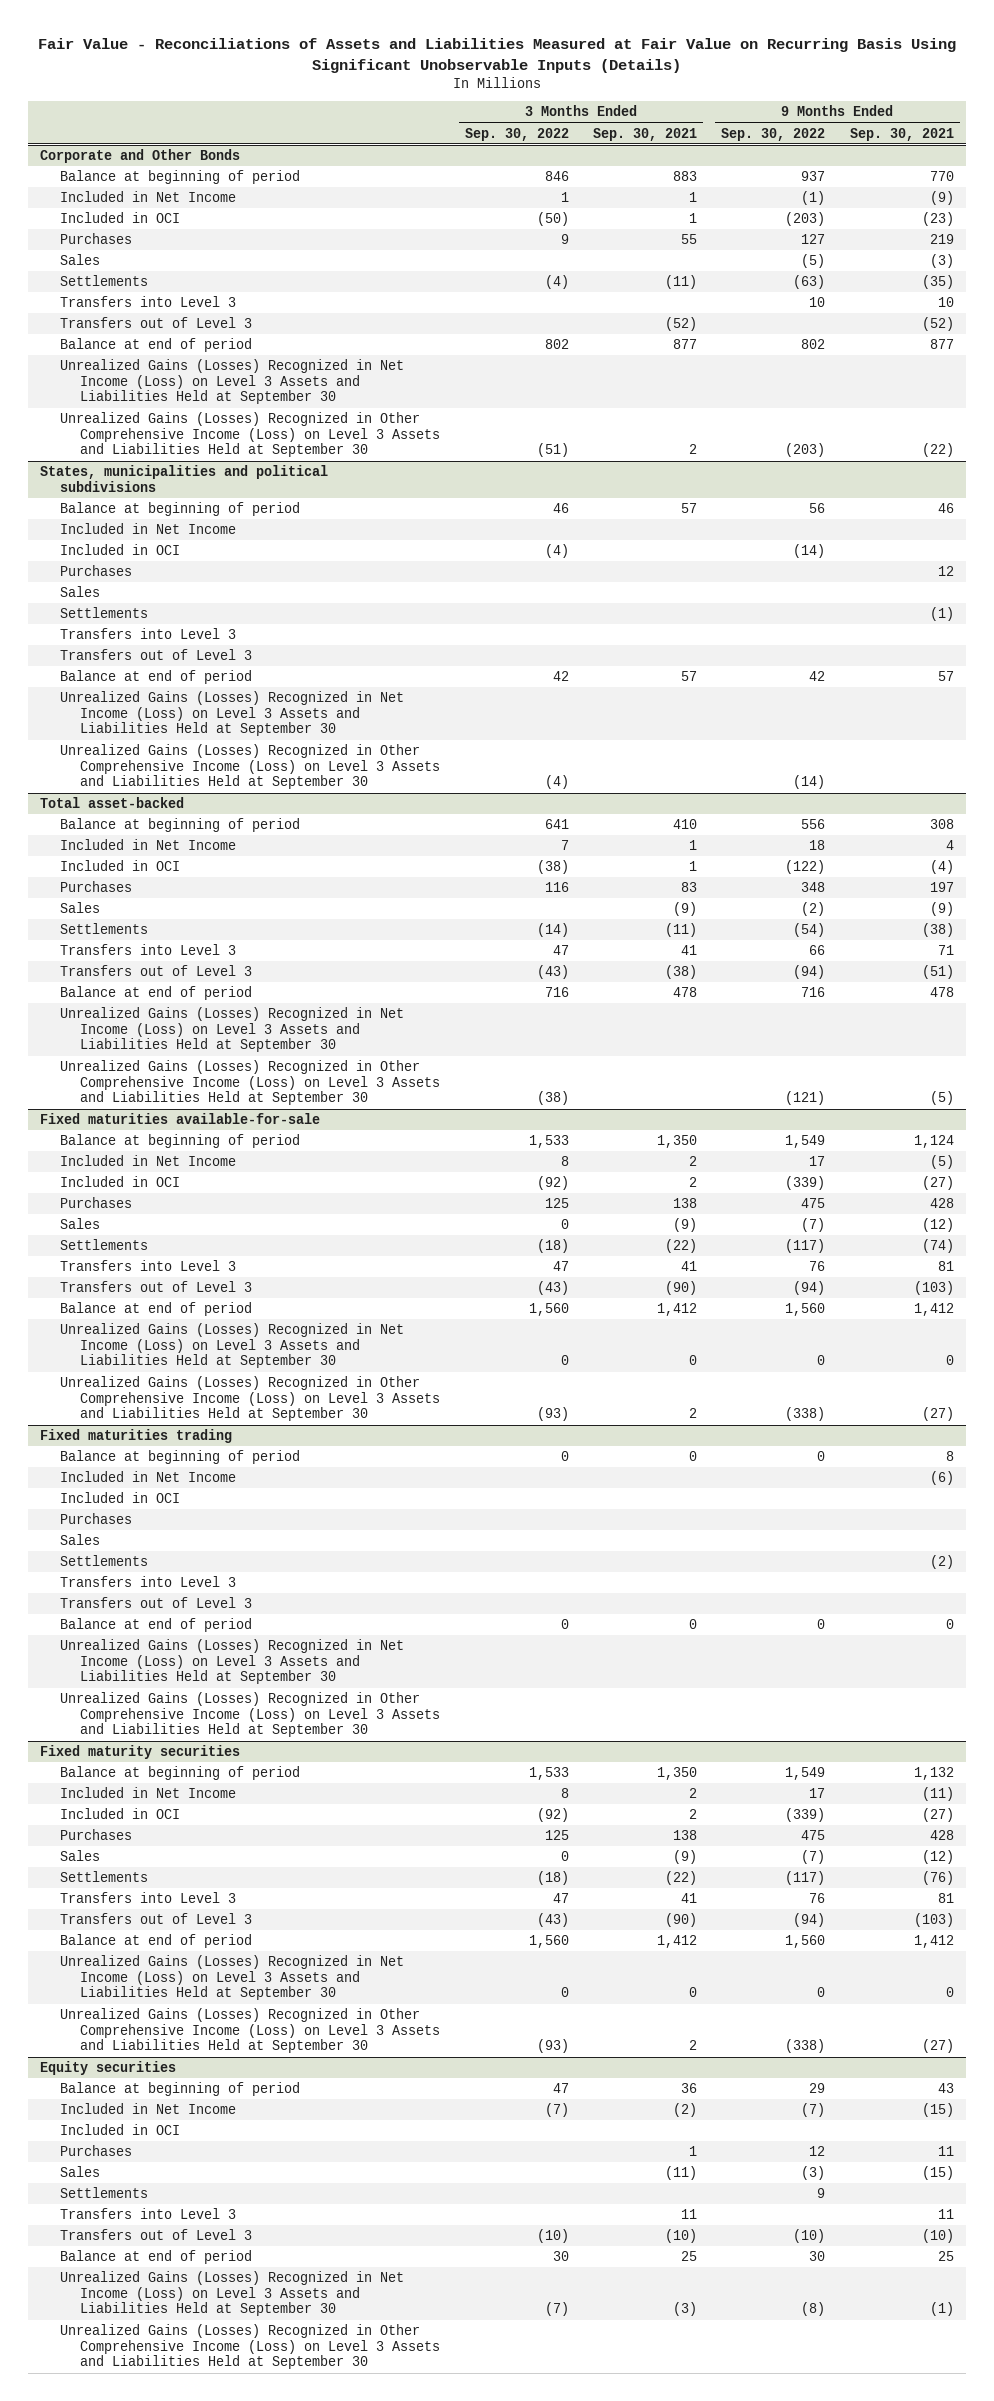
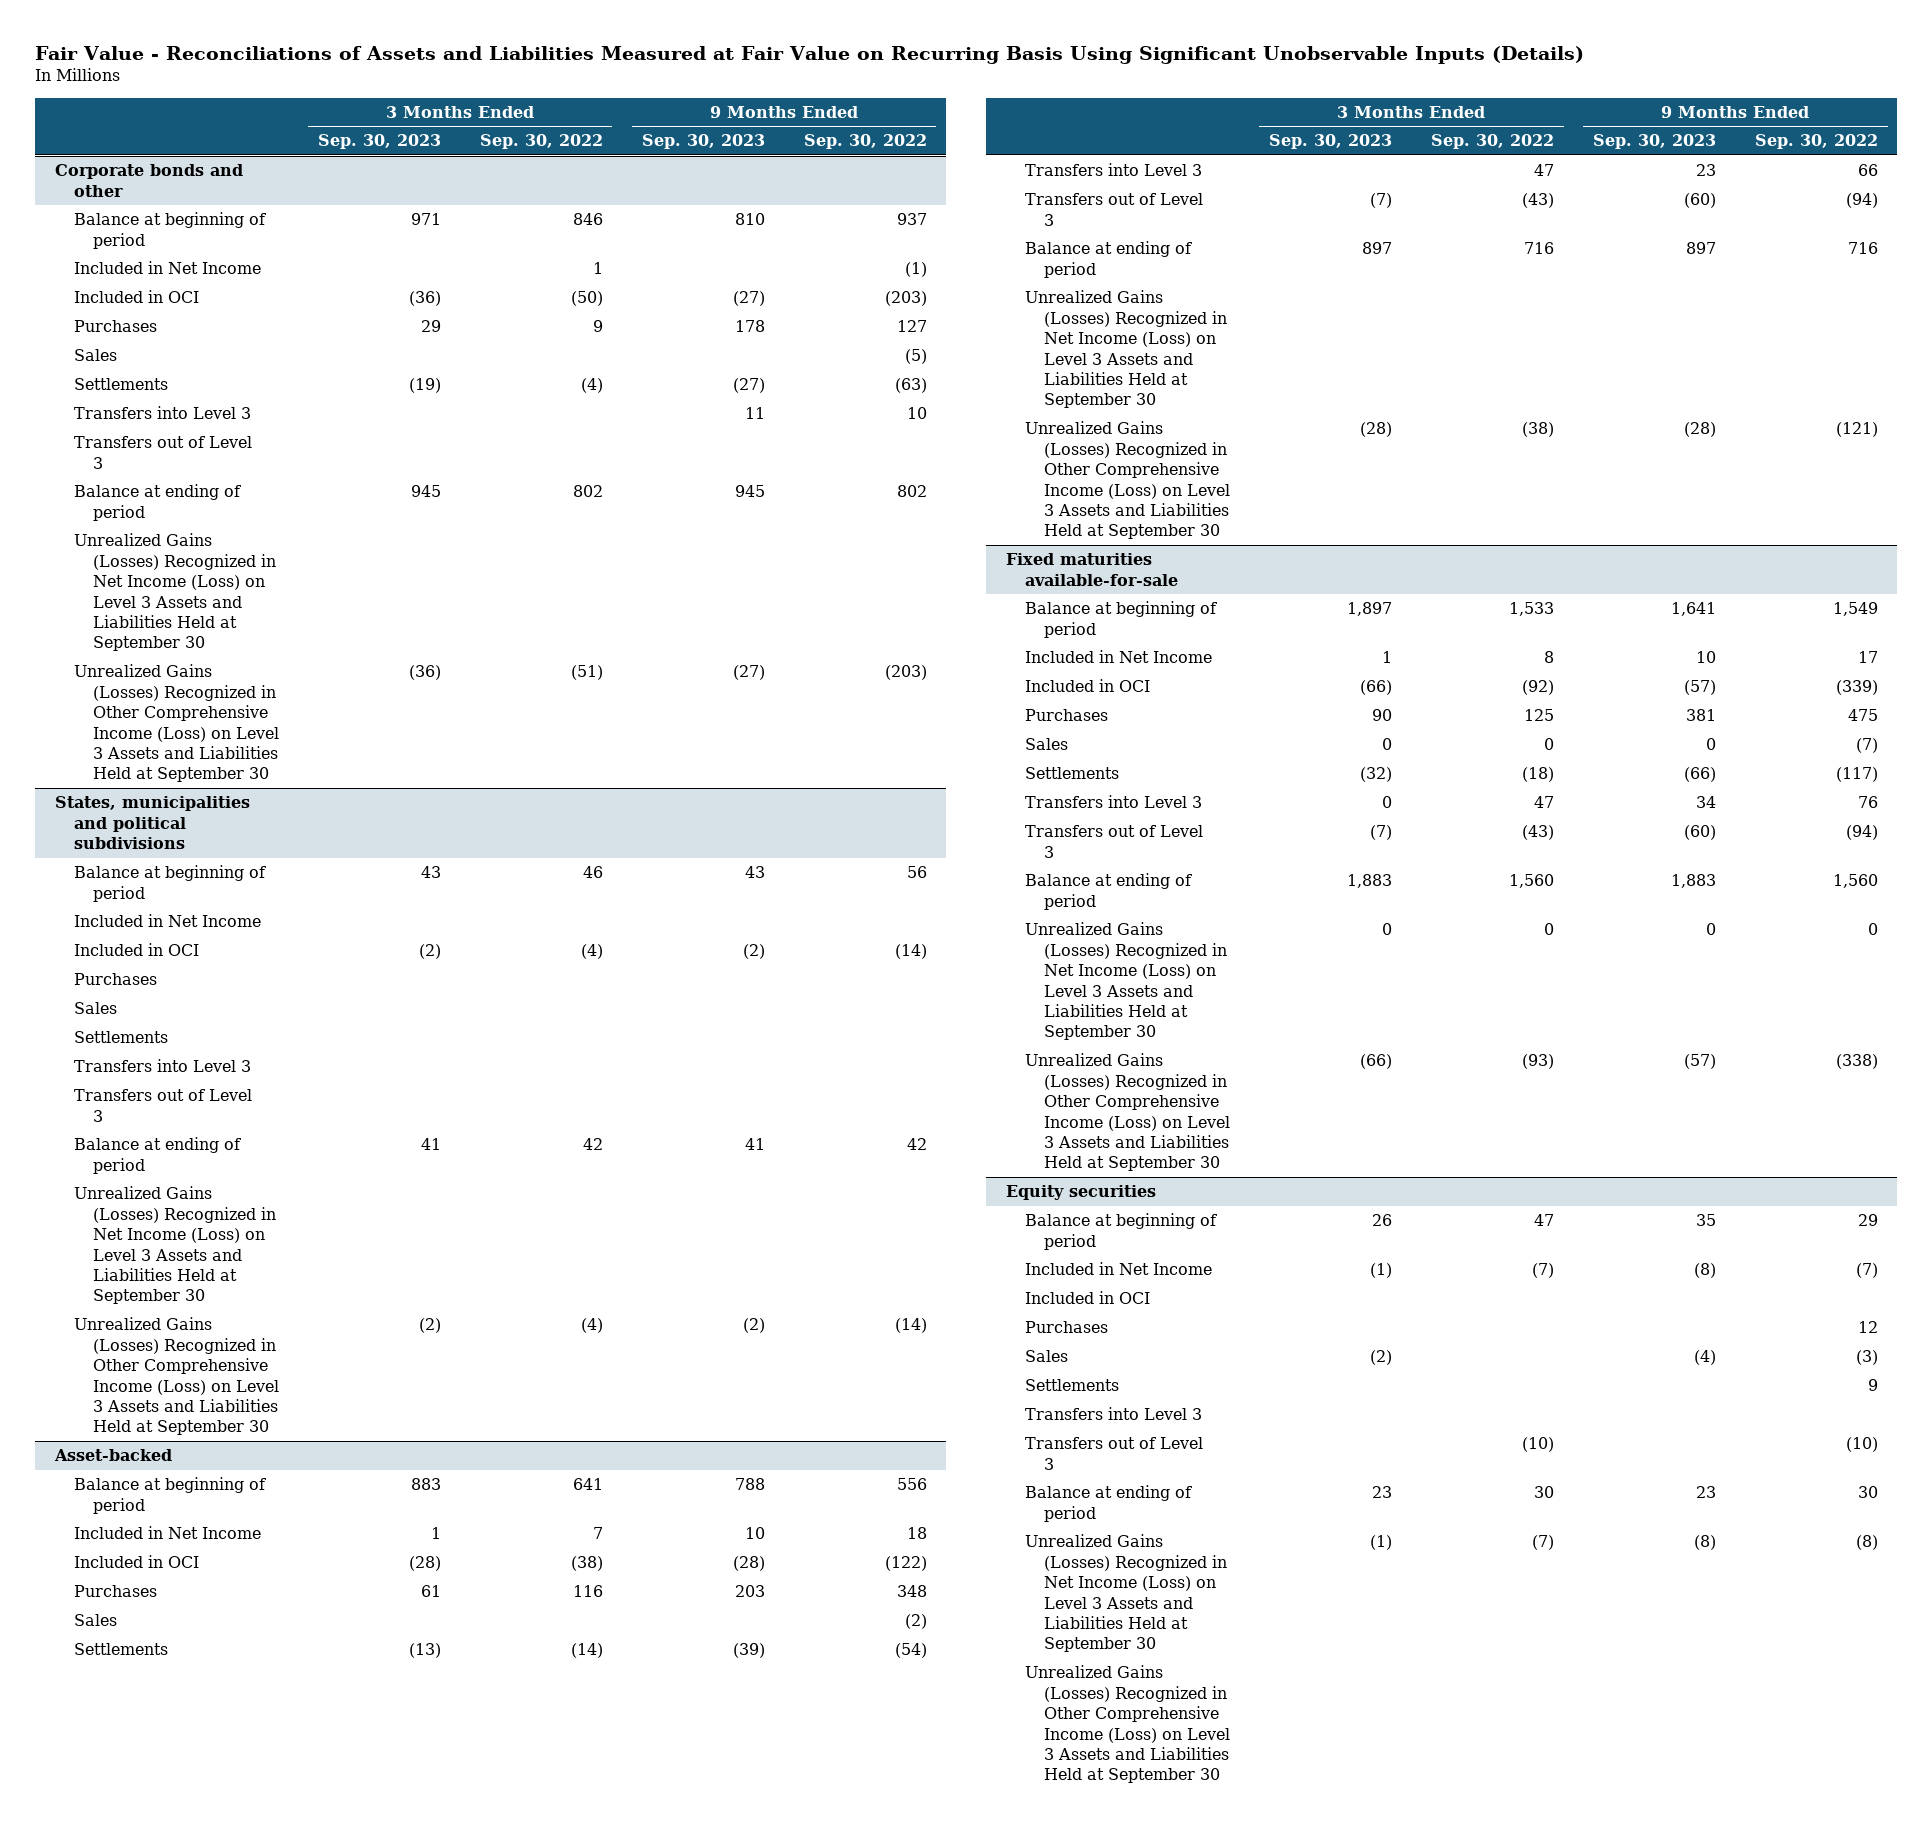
- | 3 Months Ended Sep. 30, 2022 | 3 Months Ended Sep. 30, 2021 | 9 Months Ended Sep. 30, 2022 | 9 Months Ended Sep. 30, 2021
+ | 3 Months Ended Sep. 30, 2023 | 3 Months Ended Sep. 30, 2022 | 9 Months Ended Sep. 30, 2023 | 9 Months Ended Sep. 30, 2022
- Corporate and Other Bonds
+ Corporate bonds and other
- Balance at end of period | 802 | 877 | 802 | 877
+ Balance at ending of period | 945 | 802 | 945 | 802
@ States, municipalities and political subdivisions
- Balance at end of period | 42 | 57 | 42 | 57
+ Balance at ending of period | 41 | 42 | 41 | 42
- Total asset-backed
+ Asset-backed
- Balance at end of period | 716 | 478 | 716 | 478
+ Balance at ending of period | 897 | 716 | 897 | 716
@ Fixed maturities available-for-sale
- Balance at end of period | 1,560 | 1,412 | 1,560 | 1,412
- Unrealized Gains (Losses) Recognized in Net Income (Loss) on Level 3 Assets and Liabilities Held at September 30 | 0 | 0 | 0 | 0
- Unrealized Gains (Losses) Recognized in Other Comprehensive Income (Loss) on Level 3 Assets and Liabilities Held at September 30 | (93) | 2 | (338) | (27)
- Fixed maturities trading
- Balance at beginning of period | 0 | 0 | 0 | 8
- Included in Net Income | | | | (6)
- Included in OCI
- Purchases
- Sales
- Settlements | | | | (2)
- Transfers into Level 3
- Transfers out of Level 3
- Balance at end of period | 0 | 0 | 0 | 0
- Unrealized Gains (Losses) Recognized in Net Income (Loss) on Level 3 Assets and Liabilities Held at September 30
- Unrealized Gains (Losses) Recognized in Other Comprehensive Income (Loss) on Level 3 Assets and Liabilities Held at September 30
- Fixed maturity securities
- Balance at beginning of period | 1,533 | 1,350 | 1,549 | 1,132
- Included in Net Income | 8 | 2 | 17 | (11)
- Included in OCI | (92) | 2 | (339) | (27)
- Purchases | 125 | 138 | 475 | 428
- Sales | 0 | (9) | (7) | (12)
- Settlements | (18) | (22) | (117) | (76)
- Transfers into Level 3 | 47 | 41 | 76 | 81
- Transfers out of Level 3 | (43) | (90) | (94) | (103)
- Balance at end of period | 1,560 | 1,412 | 1,560 | 1,412
@ Fixed maturities available-for-sale
+ Balance at ending of period | 1,883 | 1,560 | 1,883 | 1,560
@ Equity securities
- Balance at end of period | 30 | 25 | 30 | 25
+ Balance at ending of period | 23 | 30 | 23 | 30

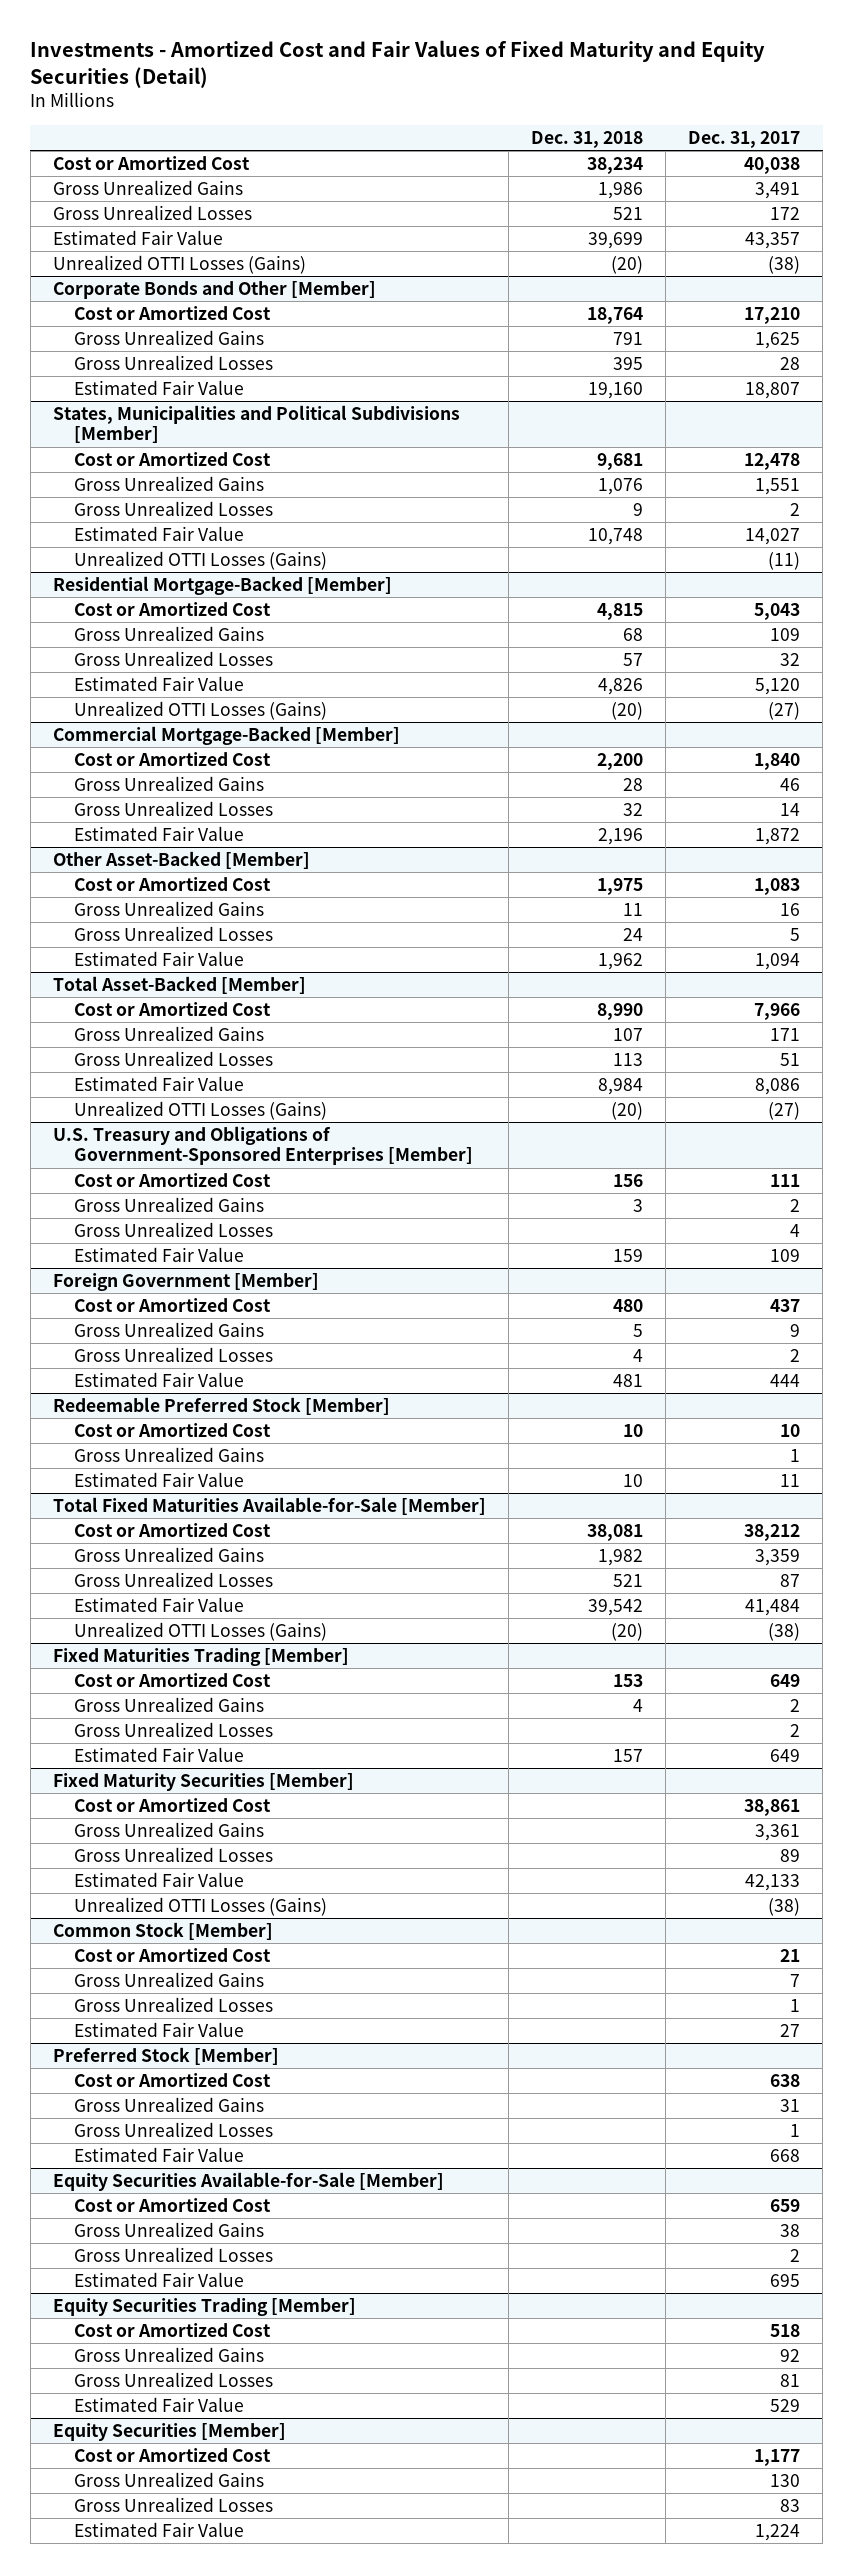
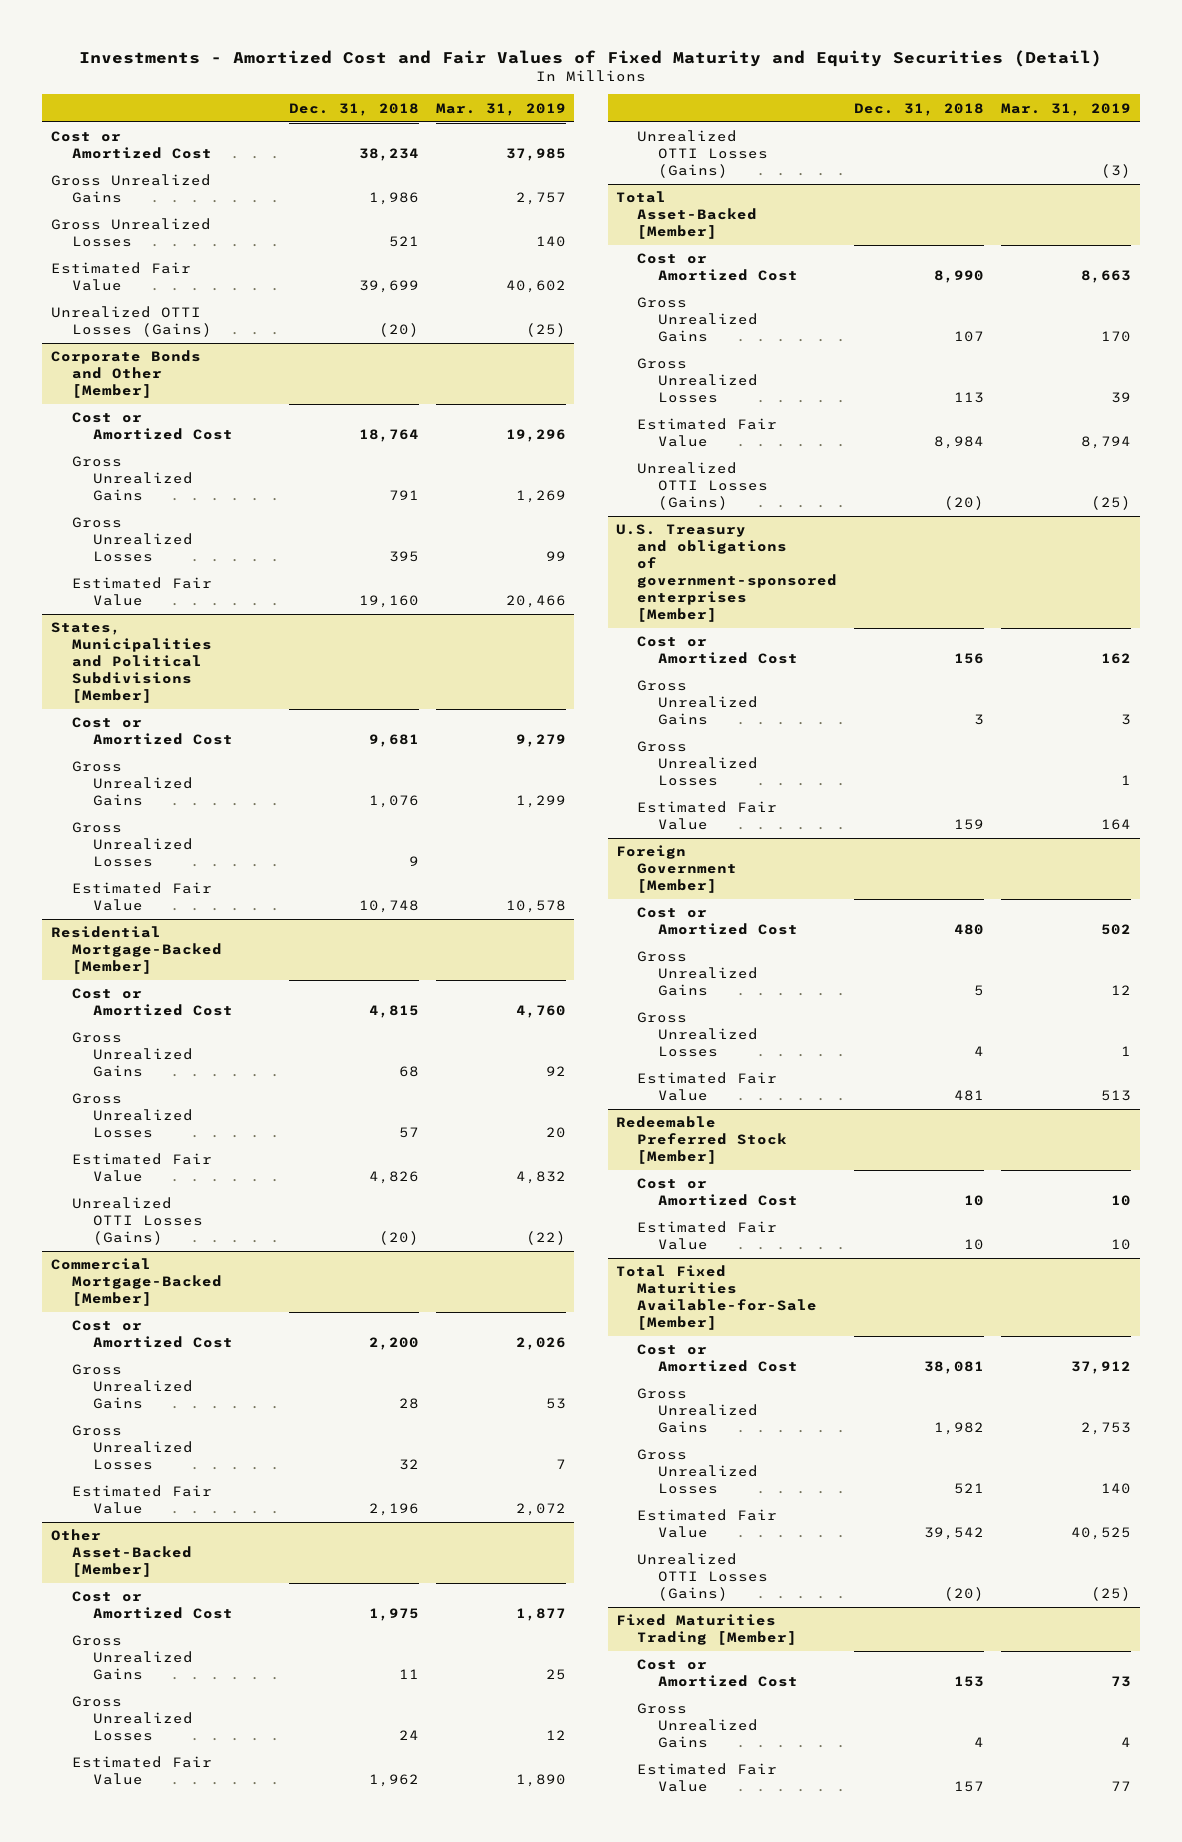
- | Dec. 31, 2018 | Dec. 31, 2017
+ | Dec. 31, 2018 | Mar. 31, 2019
@ States, Municipalities and Political Subdivisions [Member]
- Unrealized OTTI Losses (Gains) | | (11)
@ Other Asset-Backed [Member]
+ Unrealized OTTI Losses (Gains) | | (3)
- U.S. Treasury and Obligations of Government-Sponsored Enterprises [Member]
+ U.S. Treasury and obligations of government-sponsored enterprises [Member]
@ Redeemable Preferred Stock [Member]
- Gross Unrealized Gains | | 1
@ Fixed Maturities Trading [Member]
- Gross Unrealized Losses | | 2
- Fixed Maturity Securities [Member]
- Cost or Amortized Cost | | 38,861
- Gross Unrealized Gains | | 3,361
- Gross Unrealized Losses | | 89
- Estimated Fair Value | | 42,133
- Unrealized OTTI Losses (Gains) | | (38)
- Common Stock [Member]
- Cost or Amortized Cost | | 21
- Gross Unrealized Gains | | 7
- Gross Unrealized Losses | | 1
- Estimated Fair Value | | 27
- Preferred Stock [Member]
- Cost or Amortized Cost | | 638
- Gross Unrealized Gains | | 31
- Gross Unrealized Losses | | 1
- Estimated Fair Value | | 668
- Equity Securities Available-for-Sale [Member]
- Cost or Amortized Cost | | 659
- Gross Unrealized Gains | | 38
- Gross Unrealized Losses | | 2
- Estimated Fair Value | | 695
- Equity Securities Trading [Member]
- Cost or Amortized Cost | | 518
- Gross Unrealized Gains | | 92
- Gross Unrealized Losses | | 81
- Estimated Fair Value | | 529
- Equity Securities [Member]
- Cost or Amortized Cost | | 1,177
- Gross Unrealized Gains | | 130
- Gross Unrealized Losses | | 83
- Estimated Fair Value | | 1,224

